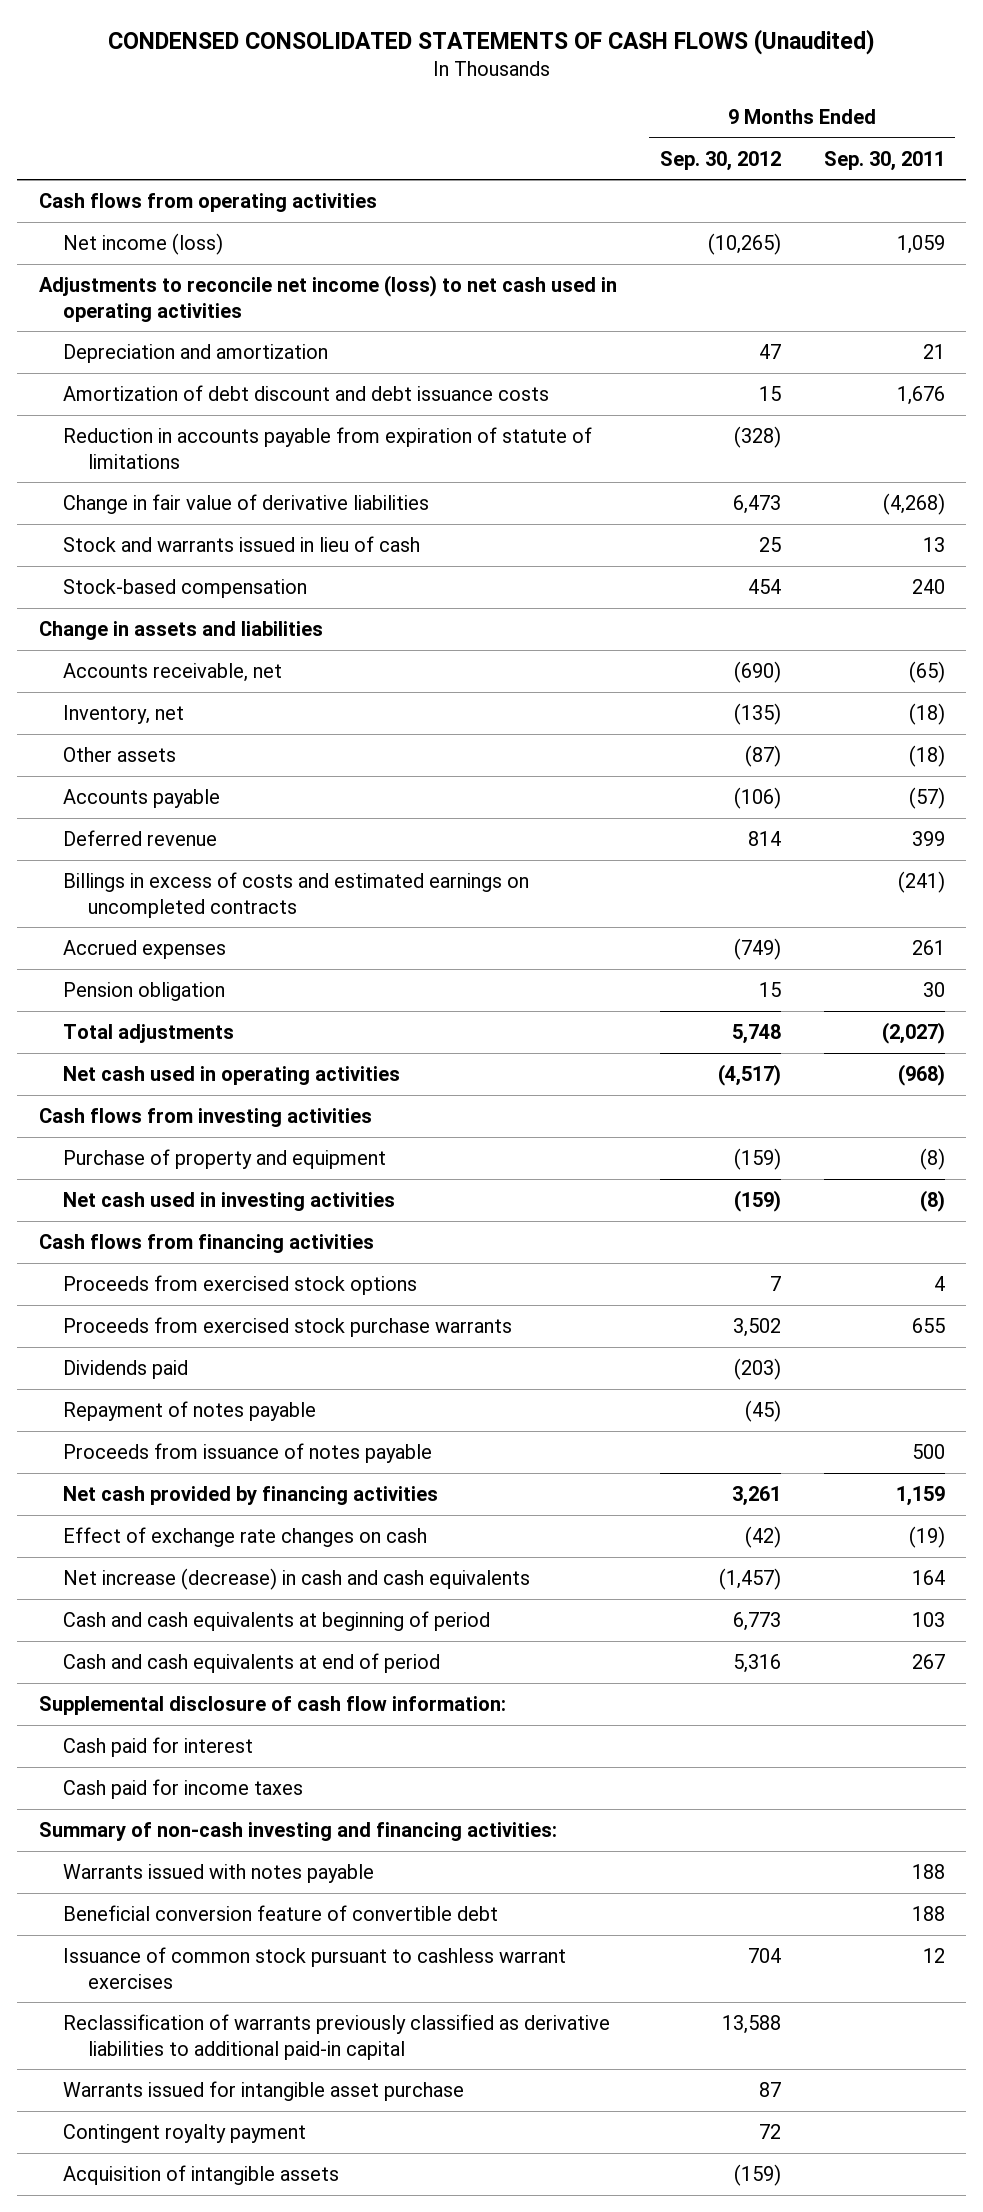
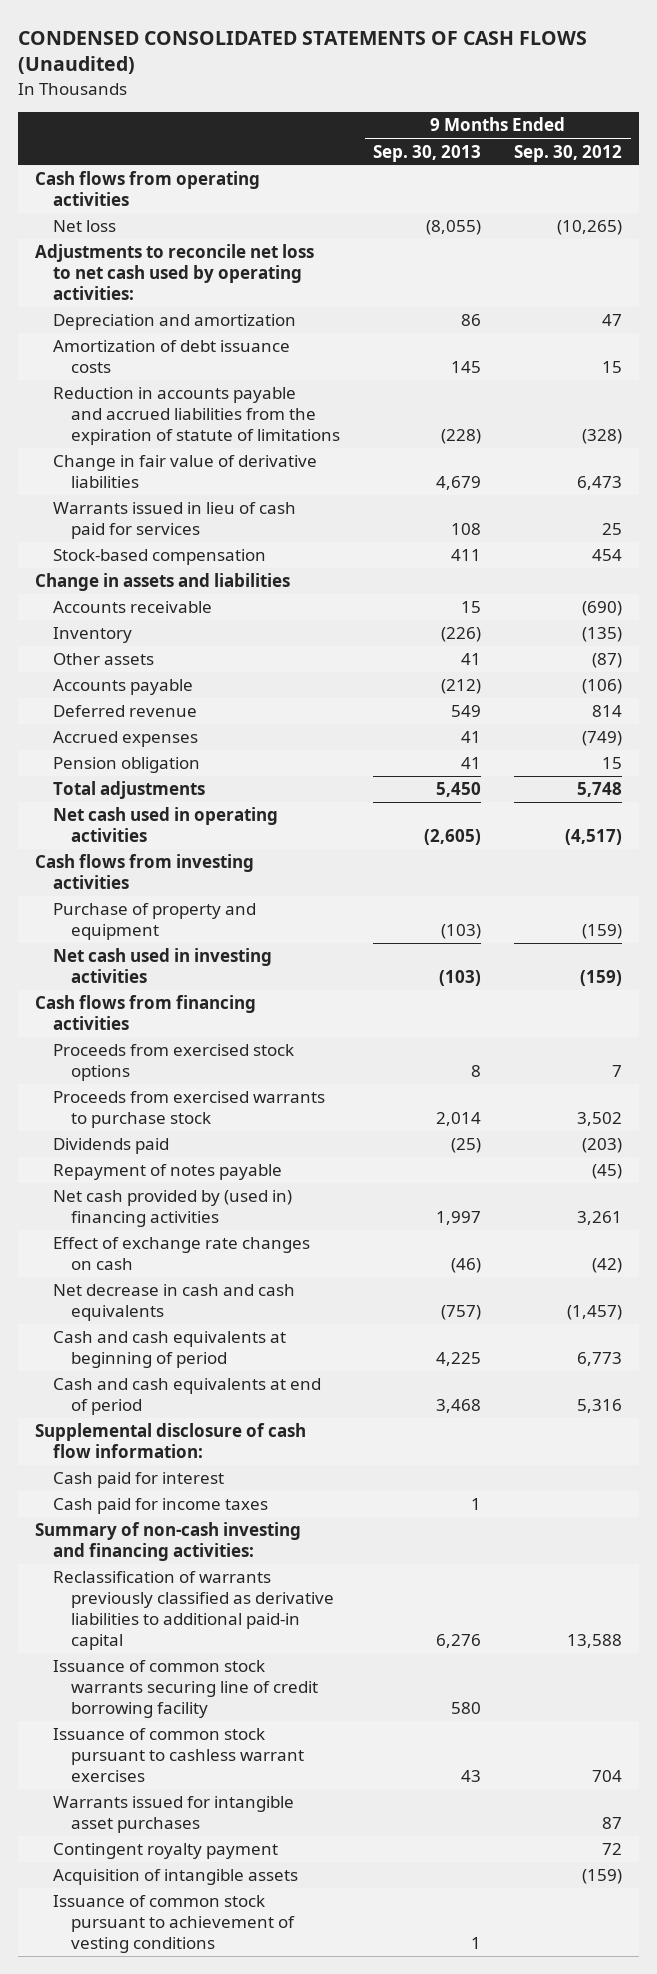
- | 9 Months Ended Sep. 30, 2012 | 9 Months Ended Sep. 30, 2011
+ | 9 Months Ended Sep. 30, 2013 | 9 Months Ended Sep. 30, 2012
- Net income (loss) | (10,265) | 1,059
- Adjustments to reconcile net income (loss) to net cash used in operating activities
+ Net loss | (8,055) | (10,265)
+ Adjustments to reconcile net loss to net cash used by operating activities:
- Amortization of debt discount and debt issuance costs | 15 | 1,676
- Reduction in accounts payable from expiration of statute of limitations | (328) |
+ Amortization of debt issuance costs | 145 | 15
+ Reduction in accounts payable and accrued liabilities from the expiration of statute of limitations | (228) | (328)
- Stock and warrants issued in lieu of cash | 25 | 13
+ Warrants issued in lieu of cash paid for services | 108 | 25
- Accounts receivable, net | (690) | (65)
- Inventory, net | (135) | (18)
+ Accounts receivable | 15 | (690)
+ Inventory | (226) | (135)
- Billings in excess of costs and estimated earnings on uncompleted contracts | | (241)
- Proceeds from exercised stock purchase warrants | 3,502 | 655
+ Proceeds from exercised warrants to purchase stock | 2,014 | 3,502
- Proceeds from issuance of notes payable | | 500
- Net cash provided by financing activities | 3,261 | 1,159
+ Net cash provided by (used in) financing activities | 1,997 | 3,261
- Net increase (decrease) in cash and cash equivalents | (1,457) | 164
+ Net decrease in cash and cash equivalents | (757) | (1,457)
- Warrants issued with notes payable | | 188
- Beneficial conversion feature of convertible debt | | 188
- Warrants issued for intangible asset purchase | 87 |
+ Issuance of common stock warrants securing line of credit borrowing facility | 580 |
moved down: Issuance of common stock pursuant to cashless warrant exercises | 43 | 704
+ Warrants issued for intangible asset purchases | | 87
+ Issuance of common stock pursuant to achievement of vesting conditions | 1 |

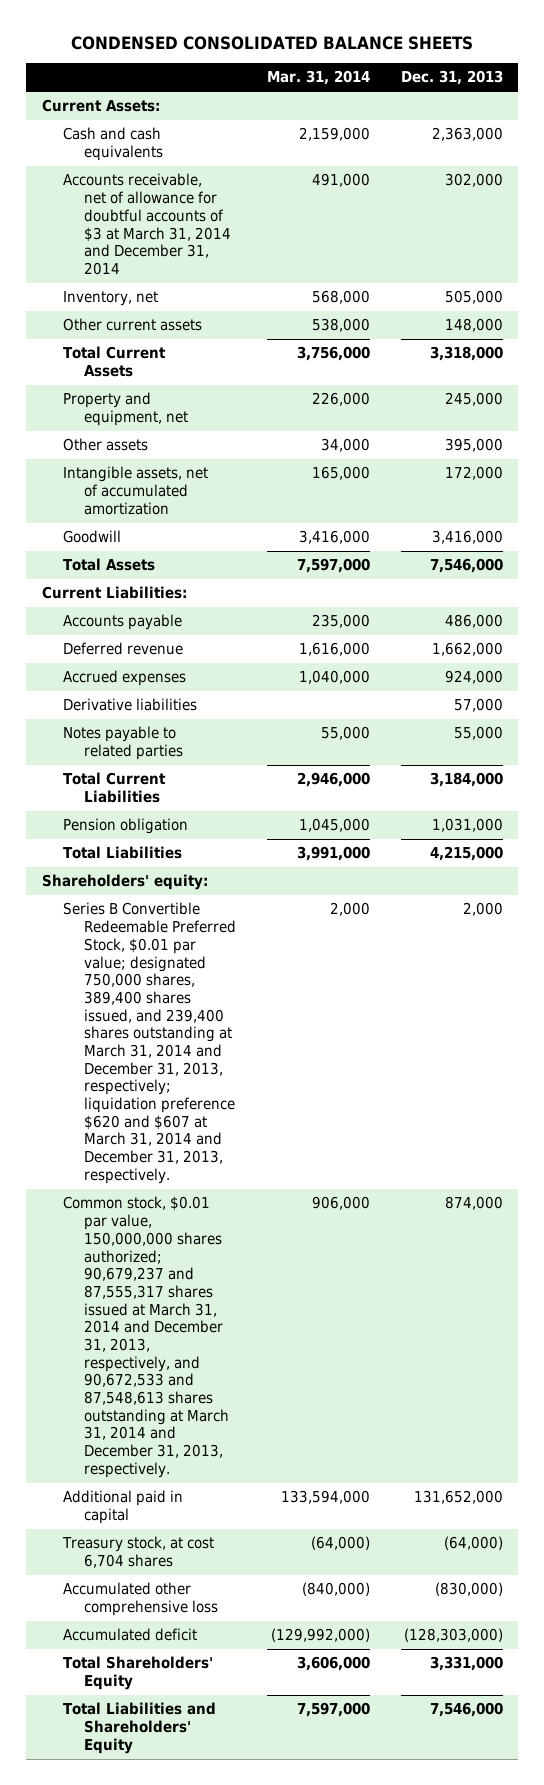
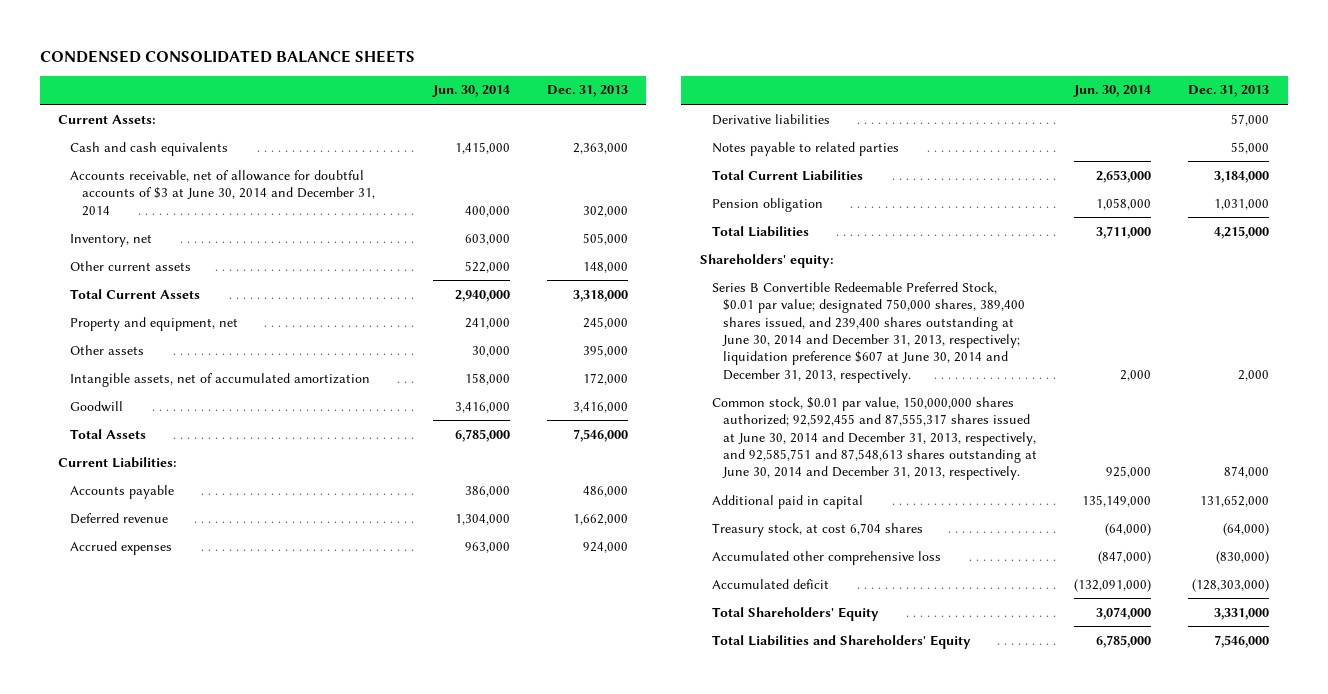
- | Mar. 31, 2014 | Dec. 31, 2013
+ | Jun. 30, 2014 | Dec. 31, 2013
- Accounts receivable, net of allowance for doubtful accounts of $3 at March 31, 2014 and December 31, 2014 | 491,000 | 302,000
+ Accounts receivable, net of allowance for doubtful accounts of $3 at June 30, 2014 and December 31, 2014 | 400,000 | 302,000
- Series B Convertible Redeemable Preferred Stock, $0.01 par value; designated 750,000 shares, 389,400 shares issued, and 239,400 shares outstanding at March 31, 2014 and December 31, 2013, respectively; liquidation preference $620 and $607 at March 31, 2014 and December 31, 2013, respectively. | 2,000 | 2,000
- Common stock, $0.01 par value, 150,000,000 shares authorized; 90,679,237 and 87,555,317 shares issued at March 31, 2014 and December 31, 2013, respectively, and 90,672,533 and 87,548,613 shares outstanding at March 31, 2014 and December 31, 2013, respectively. | 906,000 | 874,000
+ Series B Convertible Redeemable Preferred Stock, $0.01 par value; designated 750,000 shares, 389,400 shares issued, and 239,400 shares outstanding at June 30, 2014 and December 31, 2013, respectively; liquidation preference $607 at June 30, 2014 and December 31, 2013, respectively. | 2,000 | 2,000
+ Common stock, $0.01 par value, 150,000,000 shares authorized; 92,592,455 and 87,555,317 shares issued at June 30, 2014 and December 31, 2013, respectively, and 92,585,751 and 87,548,613 shares outstanding at June 30, 2014 and December 31, 2013, respectively. | 925,000 | 874,000

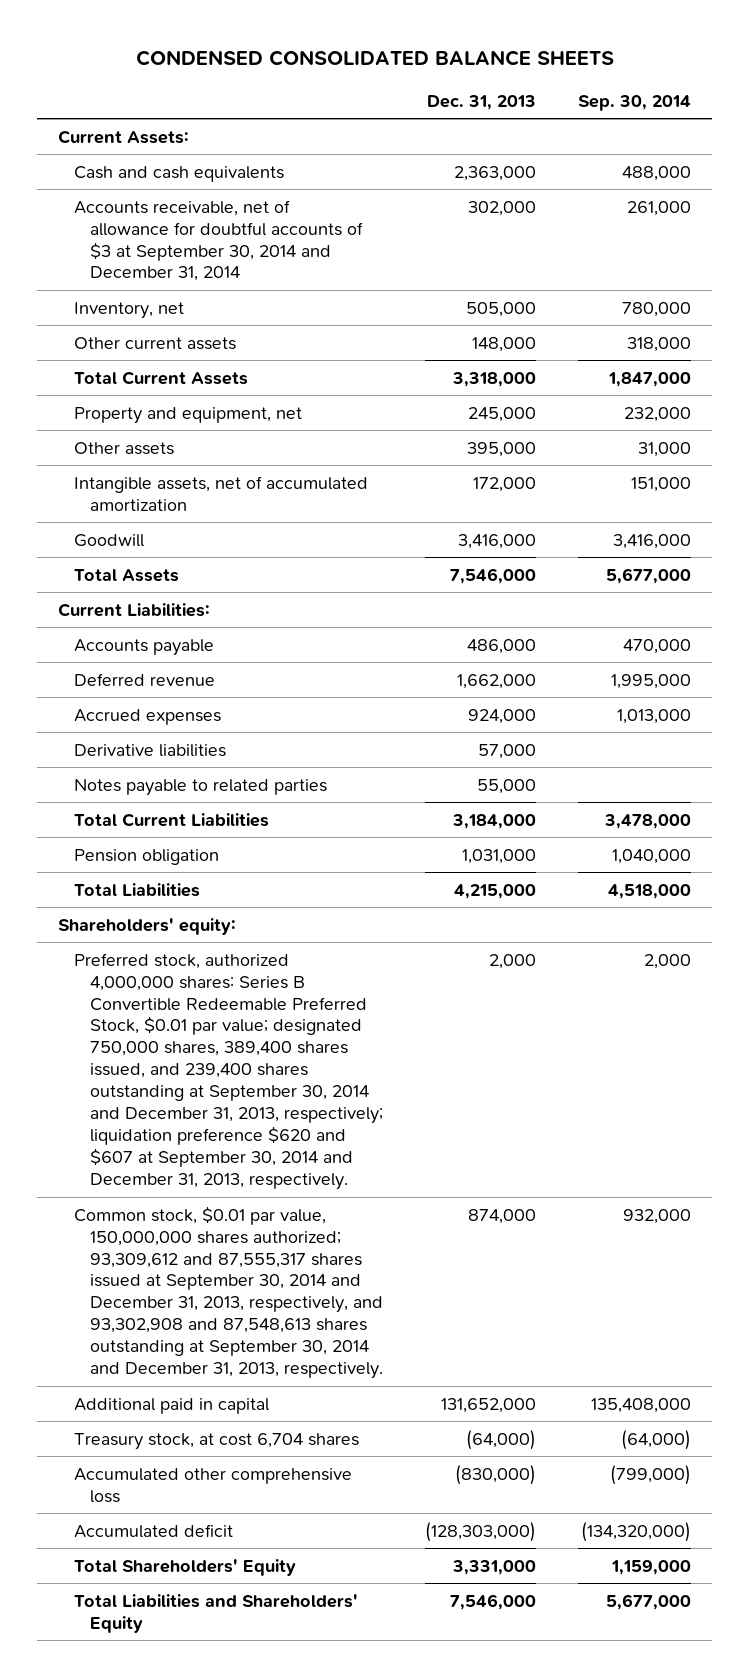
- | Jun. 30, 2014 | Dec. 31, 2013
+ | Dec. 31, 2013 | Sep. 30, 2014
- Accounts receivable, net of allowance for doubtful accounts of $3 at June 30, 2014 and December 31, 2014 | 400,000 | 302,000
+ Accounts receivable, net of allowance for doubtful accounts of $3 at September 30, 2014 and December 31, 2014 | 302,000 | 261,000
- Series B Convertible Redeemable Preferred Stock, $0.01 par value; designated 750,000 shares, 389,400 shares issued, and 239,400 shares outstanding at June 30, 2014 and December 31, 2013, respectively; liquidation preference $607 at June 30, 2014 and December 31, 2013, respectively. | 2,000 | 2,000
- Common stock, $0.01 par value, 150,000,000 shares authorized; 92,592,455 and 87,555,317 shares issued at June 30, 2014 and December 31, 2013, respectively, and 92,585,751 and 87,548,613 shares outstanding at June 30, 2014 and December 31, 2013, respectively. | 925,000 | 874,000
+ Preferred stock, authorized 4,000,000 shares: Series B Convertible Redeemable Preferred Stock, $0.01 par value; designated 750,000 shares, 389,400 shares issued, and 239,400 shares outstanding at September 30, 2014 and December 31, 2013, respectively; liquidation preference $620 and $607 at September 30, 2014 and December 31, 2013, respectively. | 2,000 | 2,000
+ Common stock, $0.01 par value, 150,000,000 shares authorized; 93,309,612 and 87,555,317 shares issued at September 30, 2014 and December 31, 2013, respectively, and 93,302,908 and 87,548,613 shares outstanding at September 30, 2014 and December 31, 2013, respectively. | 874,000 | 932,000

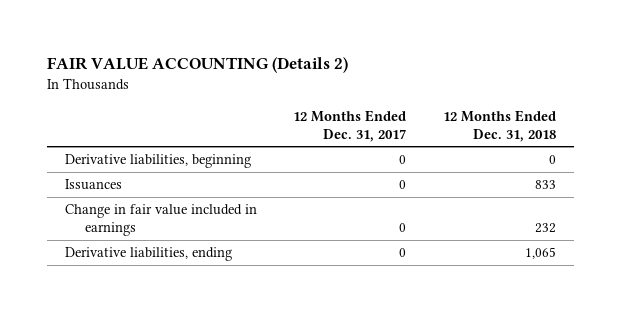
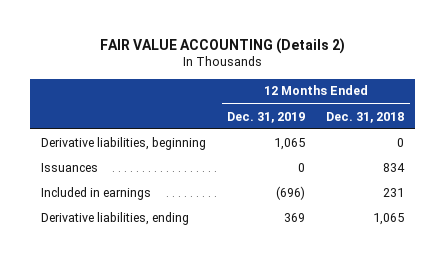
- | 12 Months Ended Dec. 31, 2017 | 12 Months Ended Dec. 31, 2018
+ | 12 Months Ended Dec. 31, 2019 | 12 Months Ended Dec. 31, 2018
- Issuances | 0 | 833
- Change in fair value included in earnings | 0 | 232
+ Issuances | 0 | 834
+ Included in earnings | (696) | 231

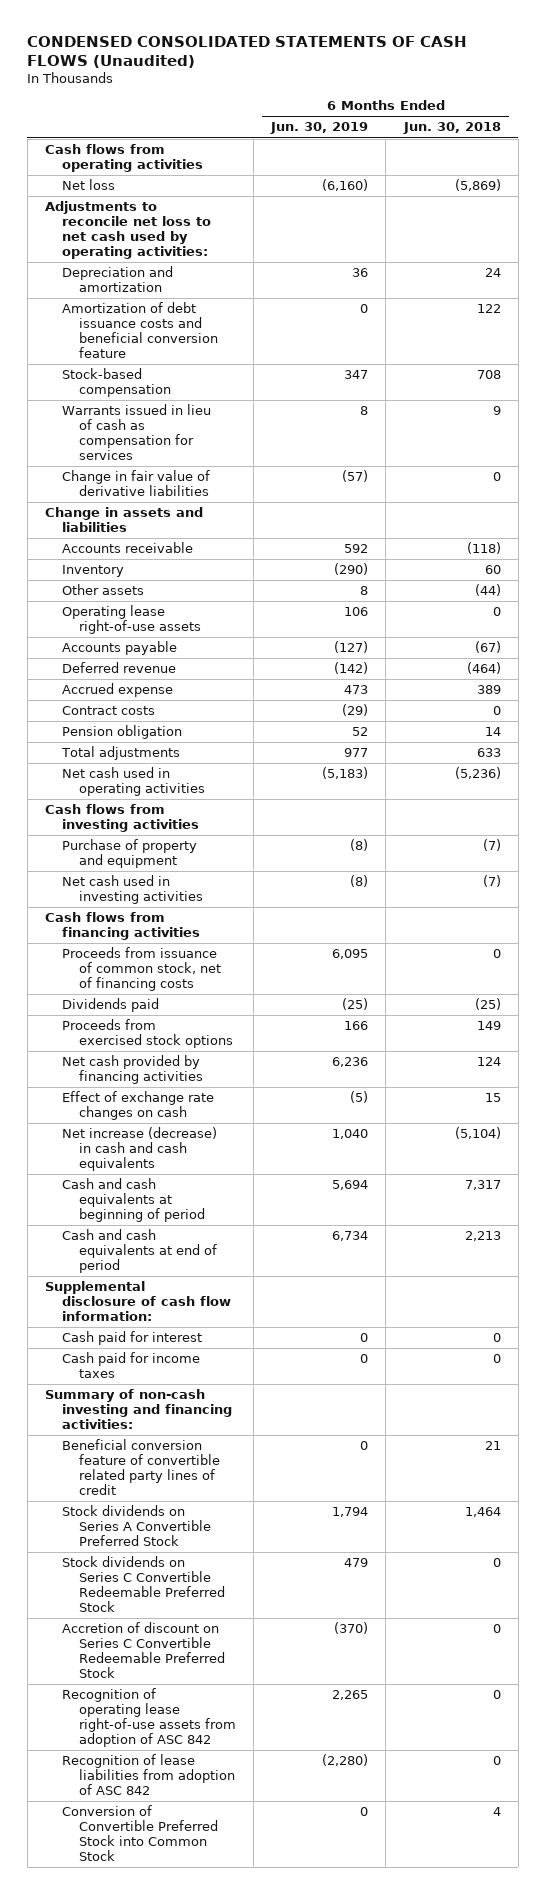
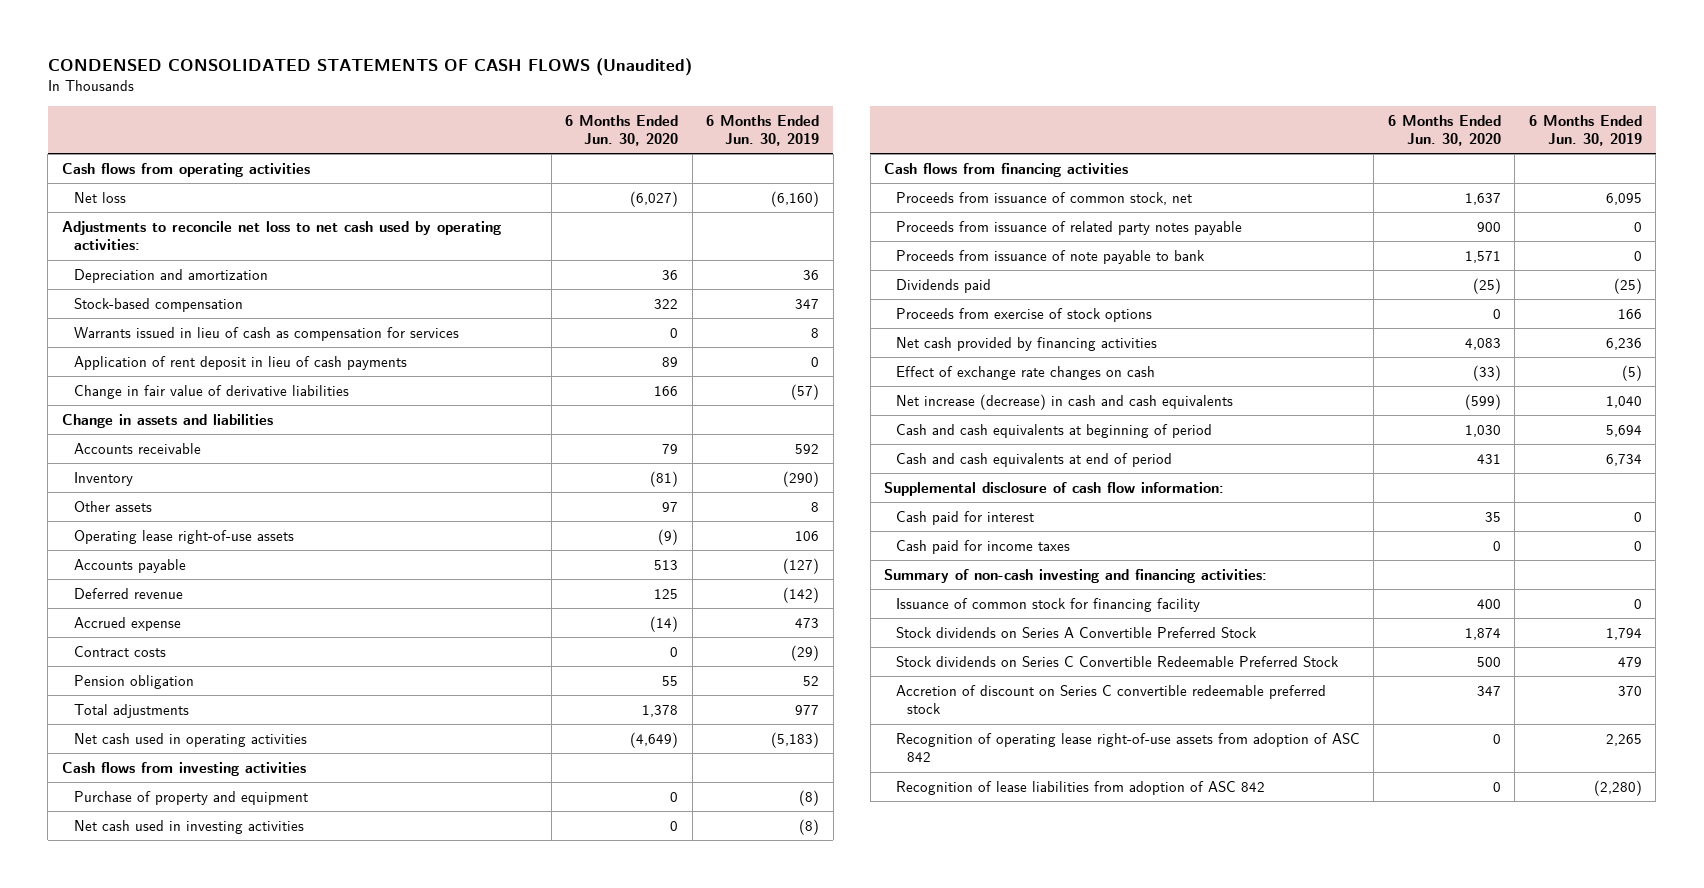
- | 6 Months Ended Jun. 30, 2019 | 6 Months Ended Jun. 30, 2018
+ | 6 Months Ended Jun. 30, 2020 | 6 Months Ended Jun. 30, 2019
- Amortization of debt issuance costs and beneficial conversion feature | 0 | 122
+ Application of rent deposit in lieu of cash payments | 89 | 0
- Proceeds from issuance of common stock, net of financing costs | 6,095 | 0
+ Proceeds from issuance of common stock, net | 1,637 | 6,095
+ Proceeds from issuance of related party notes payable | 900 | 0
+ Proceeds from issuance of note payable to bank | 1,571 | 0
- Proceeds from exercised stock options | 166 | 149
+ Proceeds from exercise of stock options | 0 | 166
- Beneficial conversion feature of convertible related party lines of credit | 0 | 21
+ Issuance of common stock for financing facility | 400 | 0
- Accretion of discount on Series C Convertible Redeemable Preferred Stock | (370) | 0
+ Accretion of discount on Series C convertible redeemable preferred stock | 347 | 370
- Conversion of Convertible Preferred Stock into Common Stock | 0 | 4

